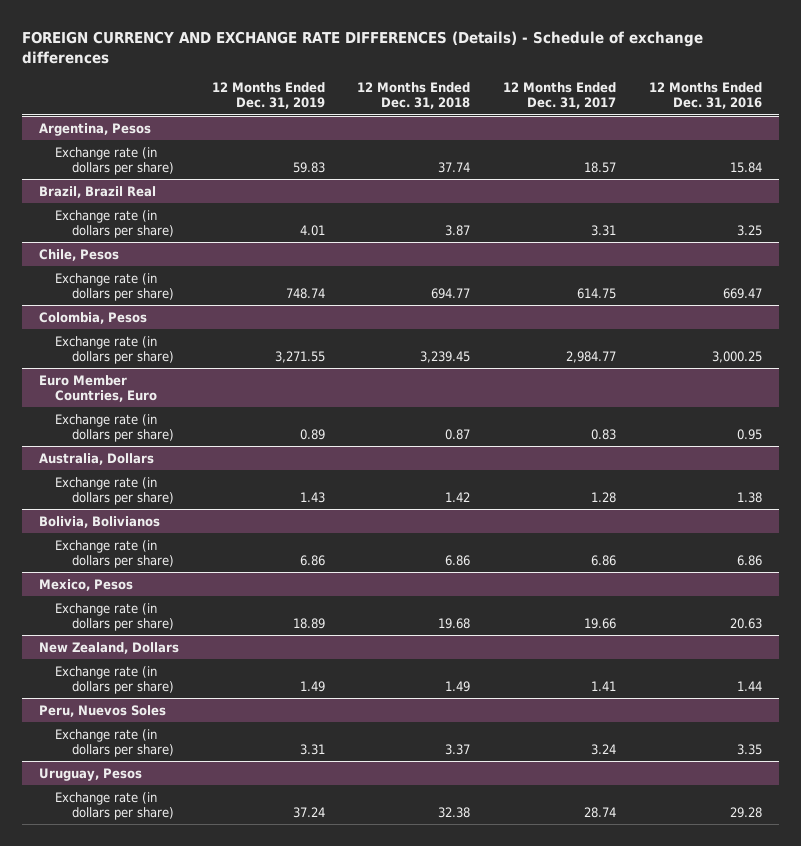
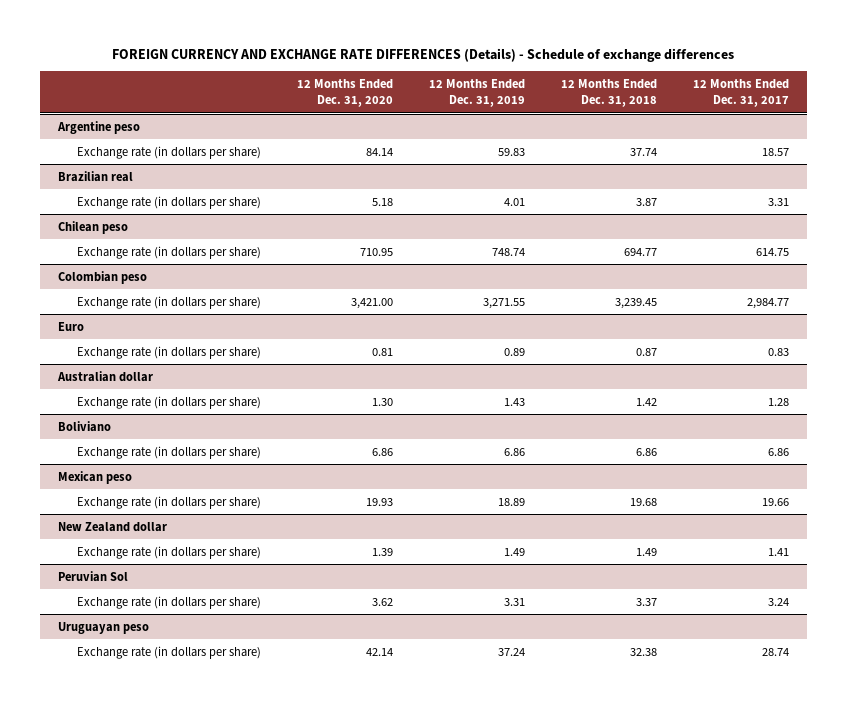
- | 12 Months Ended Dec. 31, 2019 | 12 Months Ended Dec. 31, 2018 | 12 Months Ended Dec. 31, 2017 | 12 Months Ended Dec. 31, 2016
+ | 12 Months Ended Dec. 31, 2020 | 12 Months Ended Dec. 31, 2019 | 12 Months Ended Dec. 31, 2018 | 12 Months Ended Dec. 31, 2017
- Argentina, Pesos
+ Argentine peso
- Brazil, Brazil Real
+ Brazilian real
- Chile, Pesos
+ Chilean peso
- Colombia, Pesos
+ Colombian peso
- Euro Member Countries, Euro
+ Euro
- Australia, Dollars
+ Australian dollar
- Bolivia, Bolivianos
+ Boliviano
- Mexico, Pesos
+ Mexican peso
- New Zealand, Dollars
+ New Zealand dollar
- Peru, Nuevos Soles
+ Peruvian Sol
- Uruguay, Pesos
+ Uruguayan peso

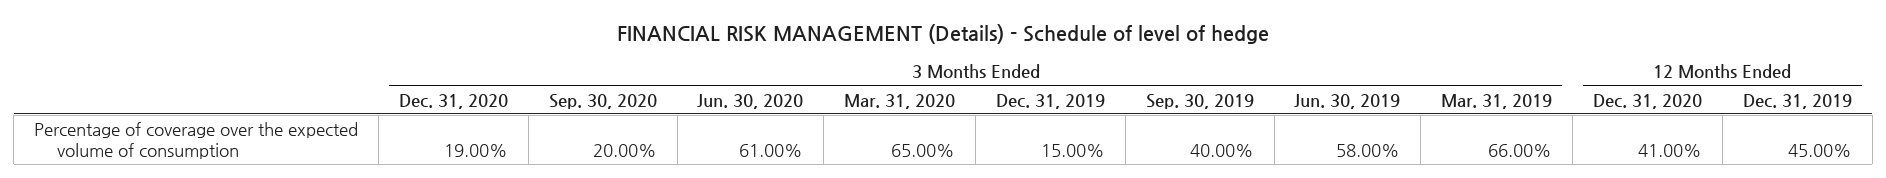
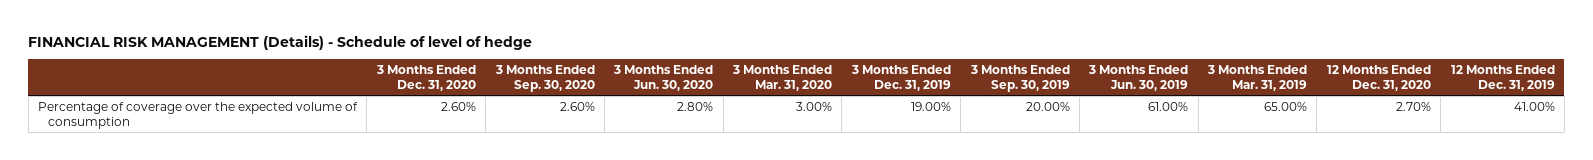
- Percentage of coverage over the expected volume of consumption | 19.00% | 20.00% | 61.00% | 65.00% | 15.00% | 40.00% | 58.00% | 66.00% | 41.00% | 45.00%
+ Percentage of coverage over the expected volume of consumption | 2.60% | 2.60% | 2.80% | 3.00% | 19.00% | 20.00% | 61.00% | 65.00% | 2.70% | 41.00%

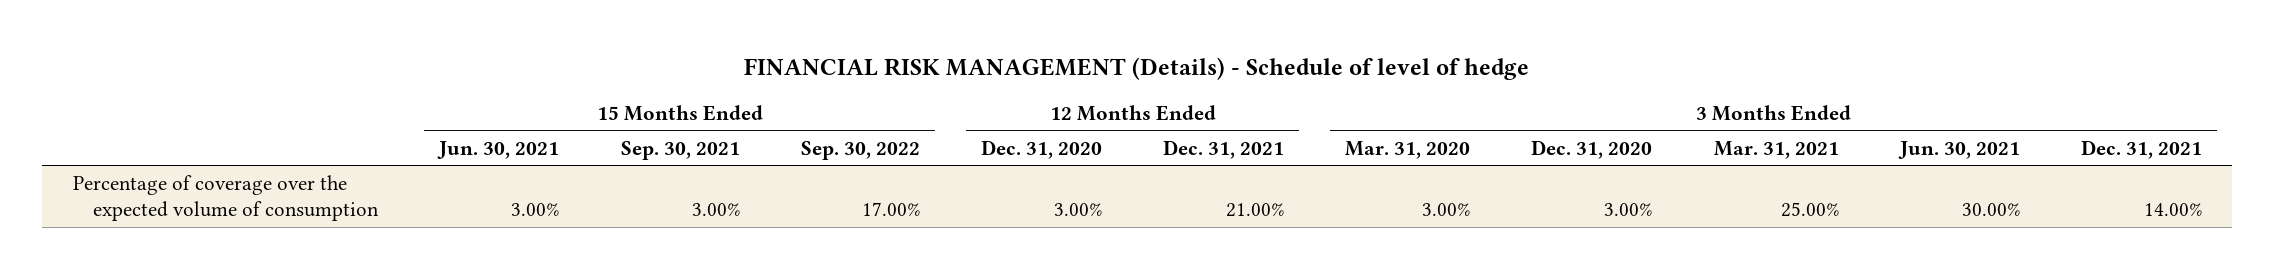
- | 3 Months Ended Dec. 31, 2020 | 3 Months Ended Sep. 30, 2020 | 3 Months Ended Jun. 30, 2020 | 3 Months Ended Mar. 31, 2020 | 3 Months Ended Dec. 31, 2019 | 3 Months Ended Sep. 30, 2019 | 3 Months Ended Jun. 30, 2019 | 3 Months Ended Mar. 31, 2019 | 12 Months Ended Dec. 31, 2020 | 12 Months Ended Dec. 31, 2019
+ | 15 Months Ended Jun. 30, 2021 | 15 Months Ended Sep. 30, 2021 | 15 Months Ended Sep. 30, 2022 | 12 Months Ended Dec. 31, 2020 | 12 Months Ended Dec. 31, 2021 | 3 Months Ended Mar. 31, 2020 | 3 Months Ended Dec. 31, 2020 | 3 Months Ended Mar. 31, 2021 | 3 Months Ended Jun. 30, 2021 | 3 Months Ended Dec. 31, 2021
- Percentage of coverage over the expected volume of consumption | 2.60% | 2.60% | 2.80% | 3.00% | 19.00% | 20.00% | 61.00% | 65.00% | 2.70% | 41.00%
+ Percentage of coverage over the expected volume of consumption | 3.00% | 3.00% | 17.00% | 3.00% | 21.00% | 3.00% | 3.00% | 25.00% | 30.00% | 14.00%

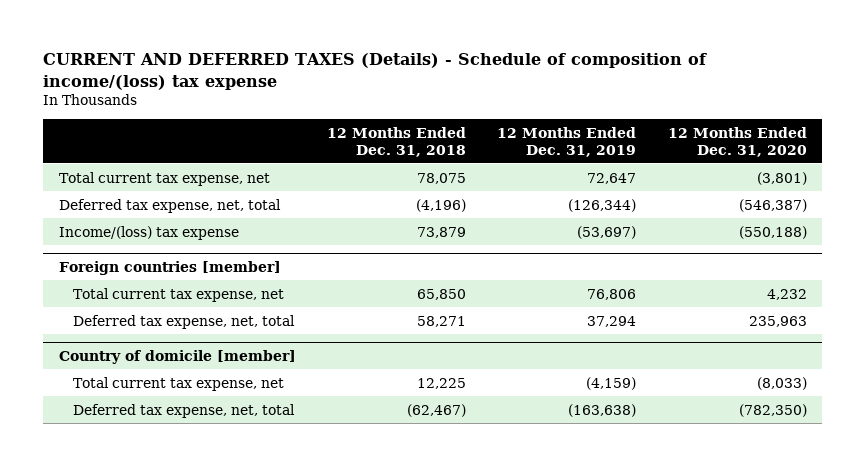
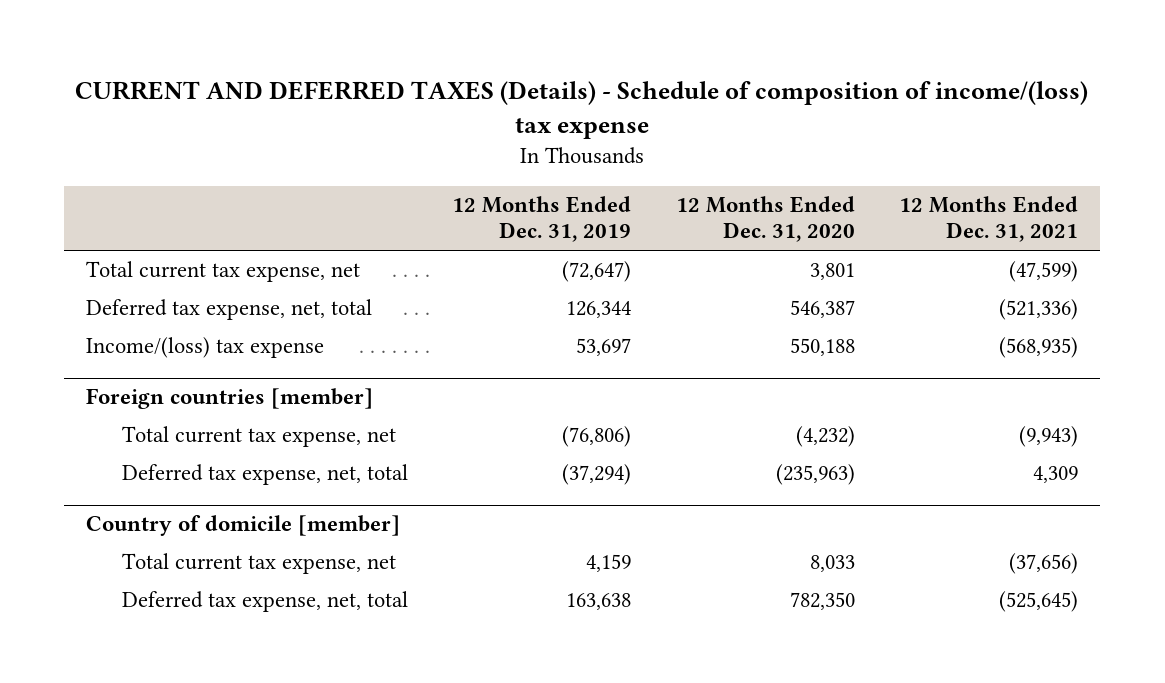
- | 12 Months Ended Dec. 31, 2018 | 12 Months Ended Dec. 31, 2019 | 12 Months Ended Dec. 31, 2020
+ | 12 Months Ended Dec. 31, 2019 | 12 Months Ended Dec. 31, 2020 | 12 Months Ended Dec. 31, 2021
- Total current tax expense, net | 78,075 | 72,647 | (3,801)
- Deferred tax expense, net, total | (4,196) | (126,344) | (546,387)
- Income/(loss) tax expense | 73,879 | (53,697) | (550,188)
+ Total current tax expense, net | (72,647) | 3,801 | (47,599)
+ Deferred tax expense, net, total | 126,344 | 546,387 | (521,336)
+ Income/(loss) tax expense | 53,697 | 550,188 | (568,935)
@ Foreign countries [member]
- Total current tax expense, net | 65,850 | 76,806 | 4,232
- Deferred tax expense, net, total | 58,271 | 37,294 | 235,963
+ Total current tax expense, net | (76,806) | (4,232) | (9,943)
+ Deferred tax expense, net, total | (37,294) | (235,963) | 4,309
@ Country of domicile [member]
- Total current tax expense, net | 12,225 | (4,159) | (8,033)
- Deferred tax expense, net, total | (62,467) | (163,638) | (782,350)
+ Total current tax expense, net | 4,159 | 8,033 | (37,656)
+ Deferred tax expense, net, total | 163,638 | 782,350 | (525,645)

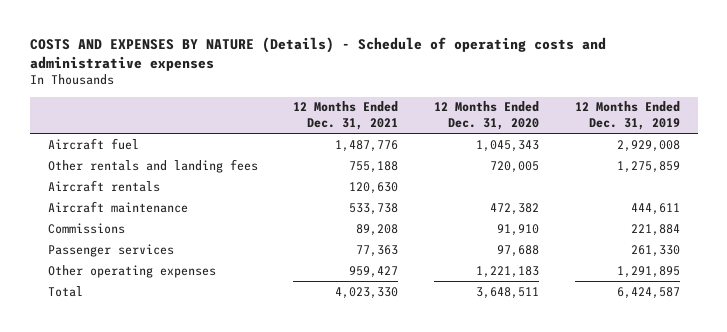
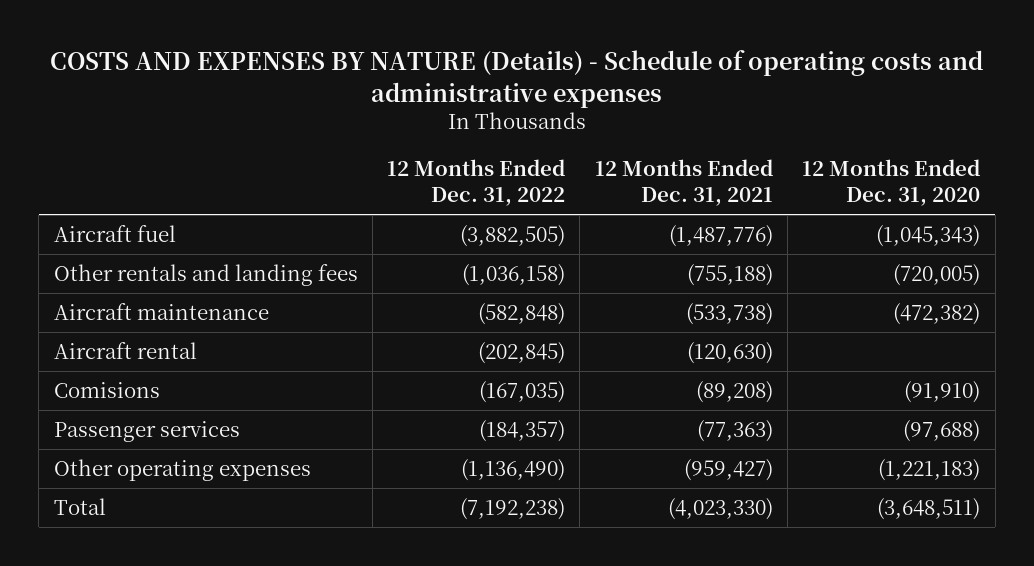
- | 12 Months Ended Dec. 31, 2021 | 12 Months Ended Dec. 31, 2020 | 12 Months Ended Dec. 31, 2019
+ | 12 Months Ended Dec. 31, 2022 | 12 Months Ended Dec. 31, 2021 | 12 Months Ended Dec. 31, 2020
- Aircraft fuel | 1,487,776 | 1,045,343 | 2,929,008
- Other rentals and landing fees | 755,188 | 720,005 | 1,275,859
- Aircraft rentals | 120,630 | |
- Aircraft maintenance | 533,738 | 472,382 | 444,611
- Commissions | 89,208 | 91,910 | 221,884
- Passenger services | 77,363 | 97,688 | 261,330
- Other operating expenses | 959,427 | 1,221,183 | 1,291,895
- Total | 4,023,330 | 3,648,511 | 6,424,587
+ Aircraft fuel | (3,882,505) | (1,487,776) | (1,045,343)
+ Other rentals and landing fees | (1,036,158) | (755,188) | (720,005)
+ Aircraft maintenance | (582,848) | (533,738) | (472,382)
+ Aircraft rental | (202,845) | (120,630) |
+ Comisions | (167,035) | (89,208) | (91,910)
+ Passenger services | (184,357) | (77,363) | (97,688)
+ Other operating expenses | (1,136,490) | (959,427) | (1,221,183)
+ Total | (7,192,238) | (4,023,330) | (3,648,511)

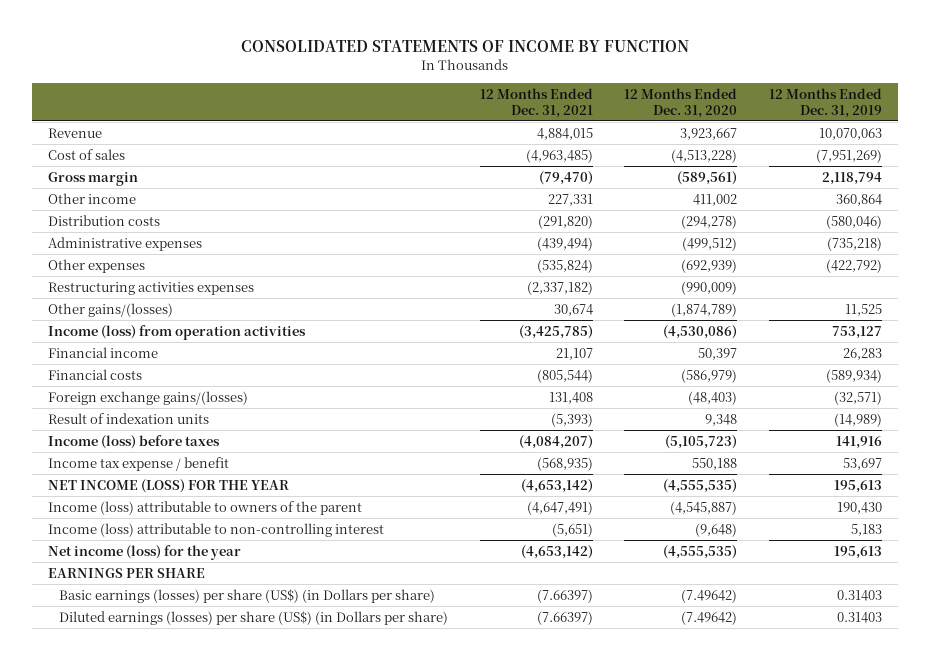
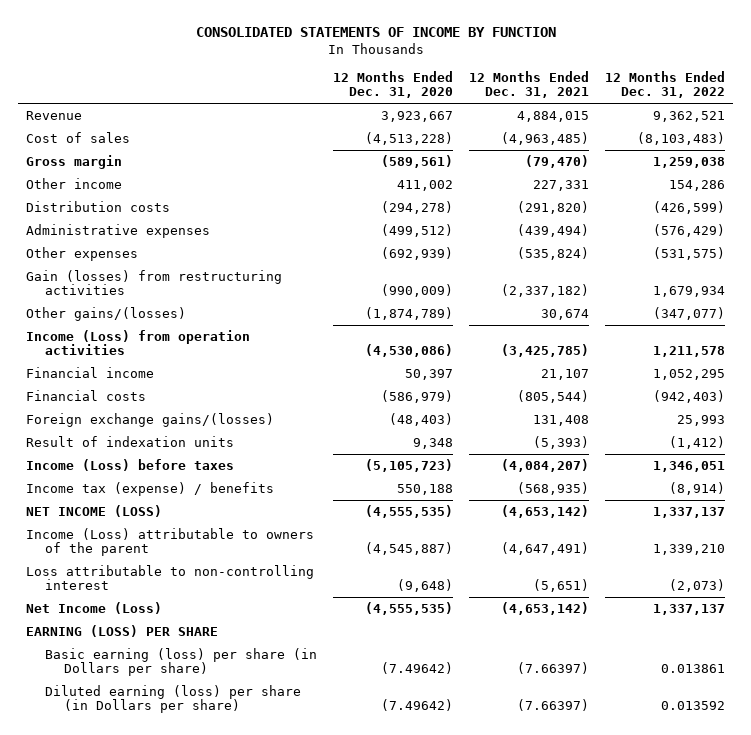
- | 12 Months Ended Dec. 31, 2021 | 12 Months Ended Dec. 31, 2020 | 12 Months Ended Dec. 31, 2019
+ | 12 Months Ended Dec. 31, 2020 | 12 Months Ended Dec. 31, 2021 | 12 Months Ended Dec. 31, 2022
- Restructuring activities expenses | (2,337,182) | (990,009) |
+ Gain (losses) from restructuring activities | (990,009) | (2,337,182) | 1,679,934
- Income (loss) from operation activities | (3,425,785) | (4,530,086) | 753,127
+ Income (Loss) from operation activities | (4,530,086) | (3,425,785) | 1,211,578
- Income (loss) before taxes | (4,084,207) | (5,105,723) | 141,916
- Income tax expense / benefit | (568,935) | 550,188 | 53,697
- NET INCOME (LOSS) FOR THE YEAR | (4,653,142) | (4,555,535) | 195,613
- Income (loss) attributable to owners of the parent | (4,647,491) | (4,545,887) | 190,430
- Income (loss) attributable to non-controlling interest | (5,651) | (9,648) | 5,183
- Net income (loss) for the year | (4,653,142) | (4,555,535) | 195,613
- EARNINGS PER SHARE
- Basic earnings (losses) per share (US$) (in Dollars per share) | (7.66397) | (7.49642) | 0.31403
- Diluted earnings (losses) per share (US$) (in Dollars per share) | (7.66397) | (7.49642) | 0.31403
+ Income (Loss) before taxes | (5,105,723) | (4,084,207) | 1,346,051
+ Income tax (expense) / benefits | 550,188 | (568,935) | (8,914)
+ NET INCOME (LOSS) | (4,555,535) | (4,653,142) | 1,337,137
+ Income (Loss) attributable to owners of the parent | (4,545,887) | (4,647,491) | 1,339,210
+ Loss attributable to non-controlling interest | (9,648) | (5,651) | (2,073)
+ Net Income (Loss) | (4,555,535) | (4,653,142) | 1,337,137
+ EARNING (LOSS) PER SHARE
+ Basic earning (loss) per share (in Dollars per share) | (7.49642) | (7.66397) | 0.013861
+ Diluted earning (loss) per share (in Dollars per share) | (7.49642) | (7.66397) | 0.013592

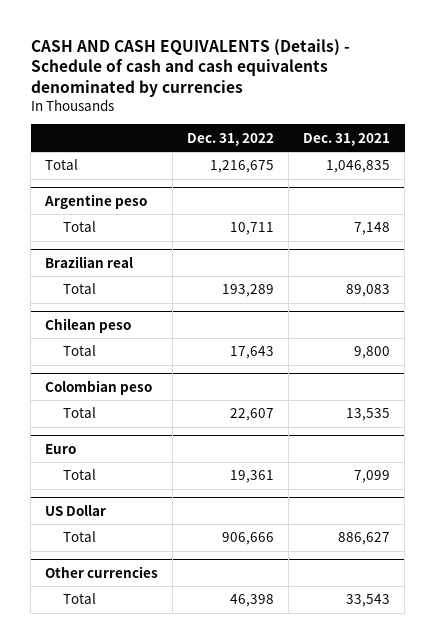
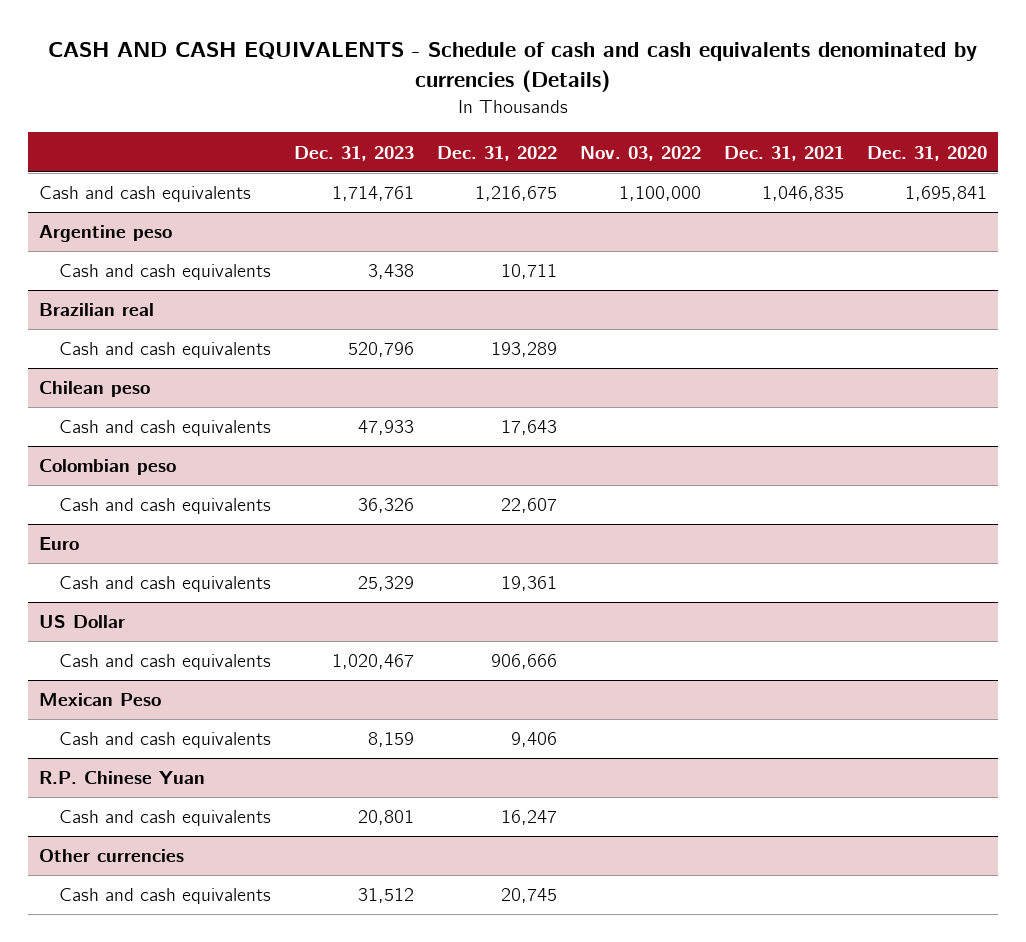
- CASH AND CASH EQUIVALENTS (Details) - Schedule of cash and cash equivalents denominated by currencies
+ CASH AND CASH EQUIVALENTS - Schedule of cash and cash equivalents denominated by currencies (Details)
- | Dec. 31, 2022 | Dec. 31, 2021
+ | Dec. 31, 2023 | Dec. 31, 2022 | Nov. 03, 2022 | Dec. 31, 2021 | Dec. 31, 2020
- Total | 1,216,675 | 1,046,835
+ Cash and cash equivalents | 1,714,761 | 1,216,675 | 1,100,000 | 1,046,835 | 1,695,841
@ Argentine peso
- Total | 10,711 | 7,148
+ Cash and cash equivalents | 3,438 | 10,711 | | |
@ Brazilian real
- Total | 193,289 | 89,083
+ Cash and cash equivalents | 520,796 | 193,289 | | |
@ Chilean peso
- Total | 17,643 | 9,800
+ Cash and cash equivalents | 47,933 | 17,643 | | |
@ Colombian peso
- Total | 22,607 | 13,535
+ Cash and cash equivalents | 36,326 | 22,607 | | |
@ Euro
- Total | 19,361 | 7,099
+ Cash and cash equivalents | 25,329 | 19,361 | | |
@ US Dollar
- Total | 906,666 | 886,627
+ Cash and cash equivalents | 1,020,467 | 906,666 | | |
+ Mexican Peso
+ Cash and cash equivalents | 8,159 | 9,406 | | |
+ R.P. Chinese Yuan
+ Cash and cash equivalents | 20,801 | 16,247 | | |
@ Other currencies
- Total | 46,398 | 33,543
+ Cash and cash equivalents | 31,512 | 20,745 | | |

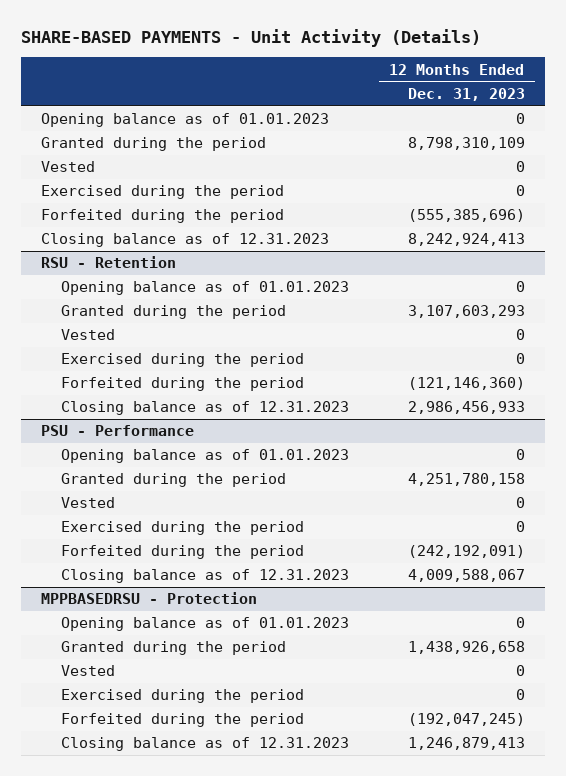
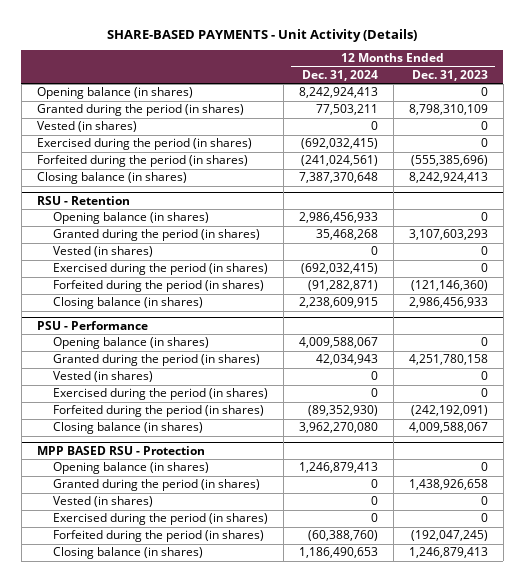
- | 12 Months Ended Dec. 31, 2023
+ | 12 Months Ended Dec. 31, 2024 | 12 Months Ended Dec. 31, 2023
- Opening balance as of 01.01.2023 | 0
- Granted during the period | 8,798,310,109
- Vested | 0
- Exercised during the period | 0
- Forfeited during the period | (555,385,696)
- Closing balance as of 12.31.2023 | 8,242,924,413
+ Opening balance (in shares) | 8,242,924,413 | 0
+ Granted during the period (in shares) | 77,503,211 | 8,798,310,109
+ Vested (in shares) | 0 | 0
+ Exercised during the period (in shares) | (692,032,415) | 0
+ Forfeited during the period (in shares) | (241,024,561) | (555,385,696)
+ Closing balance (in shares) | 7,387,370,648 | 8,242,924,413
@ RSU - Retention
- Opening balance as of 01.01.2023 | 0
- Granted during the period | 3,107,603,293
- Vested | 0
- Exercised during the period | 0
- Forfeited during the period | (121,146,360)
- Closing balance as of 12.31.2023 | 2,986,456,933
+ Opening balance (in shares) | 2,986,456,933 | 0
+ Granted during the period (in shares) | 35,468,268 | 3,107,603,293
+ Vested (in shares) | 0 | 0
+ Exercised during the period (in shares) | (692,032,415) | 0
+ Forfeited during the period (in shares) | (91,282,871) | (121,146,360)
+ Closing balance (in shares) | 2,238,609,915 | 2,986,456,933
@ PSU - Performance
- Opening balance as of 01.01.2023 | 0
- Granted during the period | 4,251,780,158
- Vested | 0
- Exercised during the period | 0
- Forfeited during the period | (242,192,091)
- Closing balance as of 12.31.2023 | 4,009,588,067
- MPPBASEDRSU - Protection
- Opening balance as of 01.01.2023 | 0
- Granted during the period | 1,438,926,658
- Vested | 0
- Exercised during the period | 0
- Forfeited during the period | (192,047,245)
- Closing balance as of 12.31.2023 | 1,246,879,413
@ PSU - Performance
+ Opening balance (in shares) | 4,009,588,067 | 0
+ Granted during the period (in shares) | 42,034,943 | 4,251,780,158
+ Vested (in shares) | 0 | 0
+ Exercised during the period (in shares) | 0 | 0
+ Forfeited during the period (in shares) | (89,352,930) | (242,192,091)
+ Closing balance (in shares) | 3,962,270,080 | 4,009,588,067
+ MPP BASED RSU - Protection
+ Opening balance (in shares) | 1,246,879,413 | 0
+ Granted during the period (in shares) | 0 | 1,438,926,658
+ Vested (in shares) | 0 | 0
+ Exercised during the period (in shares) | 0 | 0
+ Forfeited during the period (in shares) | (60,388,760) | (192,047,245)
+ Closing balance (in shares) | 1,186,490,653 | 1,246,879,413

